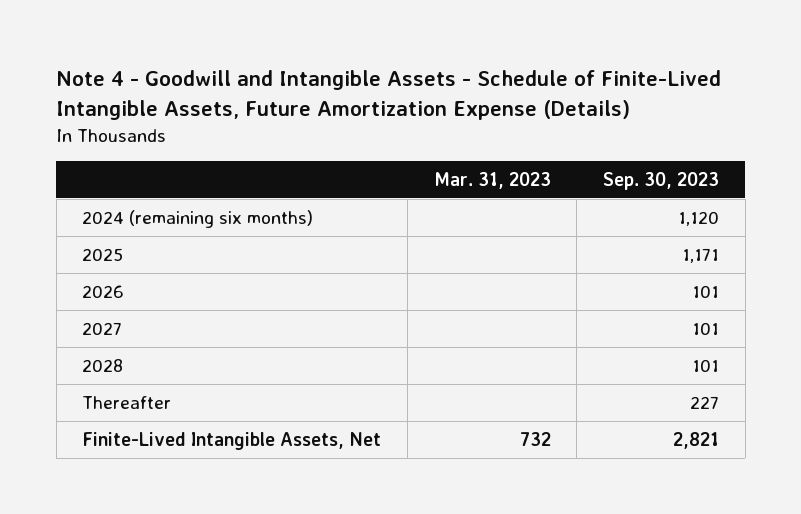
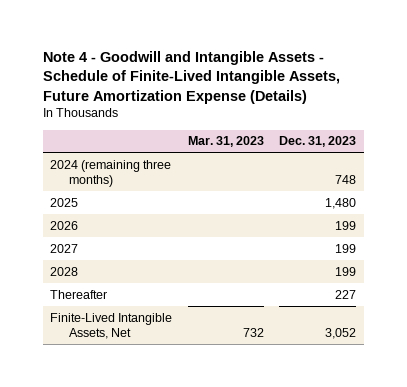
- | Mar. 31, 2023 | Sep. 30, 2023
+ | Mar. 31, 2023 | Dec. 31, 2023
- 2024 (remaining six months) | | 1,120
+ 2024 (remaining three months) | | 748

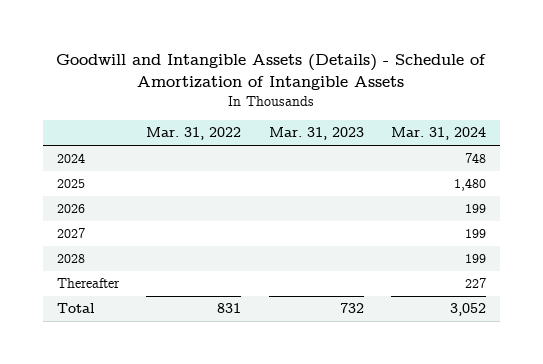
- Note 4 - Goodwill and Intangible Assets - Schedule of Finite-Lived Intangible Assets, Future Amortization Expense (Details)
+ Goodwill and Intangible Assets (Details) - Schedule of Amortization of Intangible Assets
- | Mar. 31, 2023 | Dec. 31, 2023
+ | Mar. 31, 2022 | Mar. 31, 2023 | Mar. 31, 2024
- 2024 (remaining three months) | | 748
+ 2024 | | | 748
- Finite-Lived Intangible Assets, Net | 732 | 3,052
+ Total | 831 | 732 | 3,052

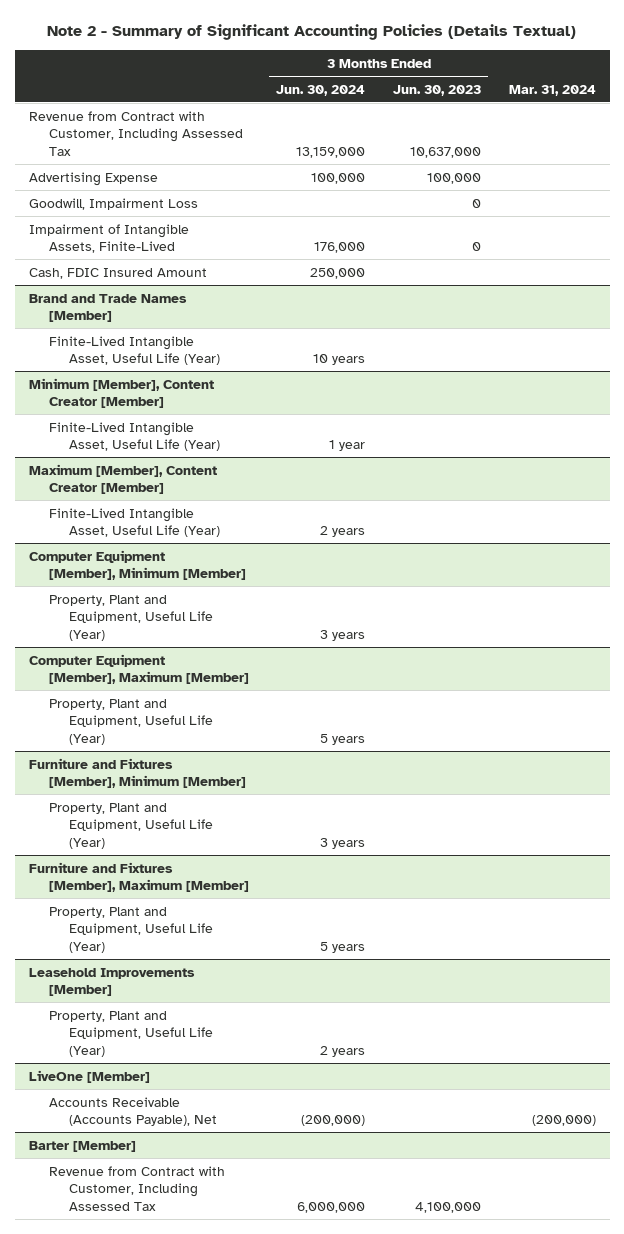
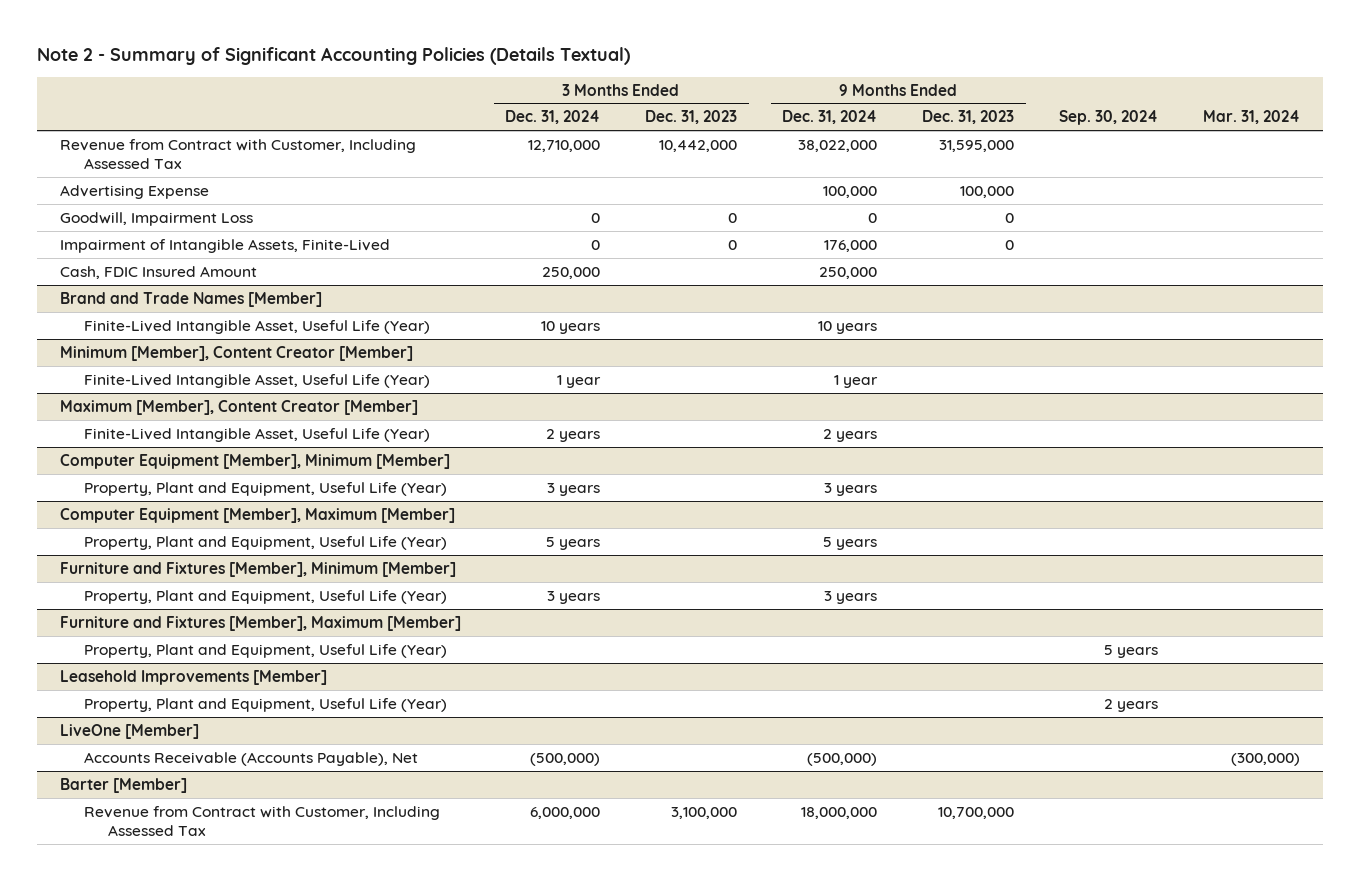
- | 3 Months Ended Jun. 30, 2024 | 3 Months Ended Jun. 30, 2023 | Mar. 31, 2024
+ | 3 Months Ended Dec. 31, 2024 | 3 Months Ended Dec. 31, 2023 | 9 Months Ended Dec. 31, 2024 | 9 Months Ended Dec. 31, 2023 | Sep. 30, 2024 | Mar. 31, 2024
@ LiveOne [Member]
- Accounts Receivable (Accounts Payable), Net | (200,000) | | (200,000)
+ Accounts Receivable (Accounts Payable), Net | (500,000) | | (500,000) | | | (300,000)

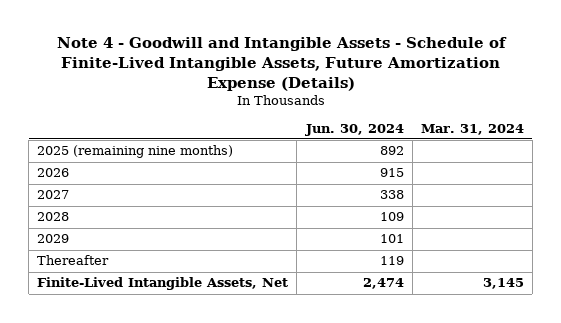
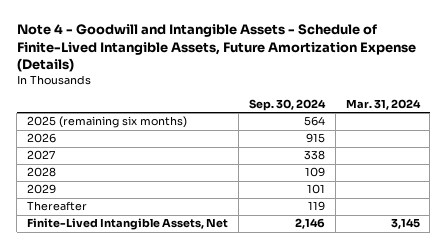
- | Jun. 30, 2024 | Mar. 31, 2024
+ | Sep. 30, 2024 | Mar. 31, 2024
- 2025 (remaining nine months) | 892 |
+ 2025 (remaining six months) | 564 |

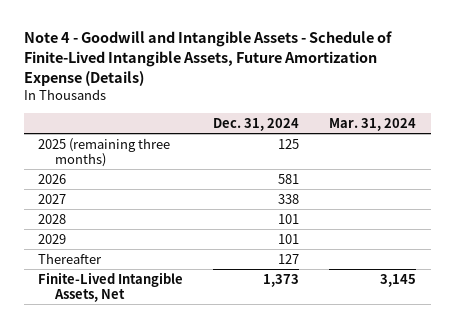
- | Sep. 30, 2024 | Mar. 31, 2024
+ | Dec. 31, 2024 | Mar. 31, 2024
- 2025 (remaining six months) | 564 |
+ 2025 (remaining three months) | 125 |

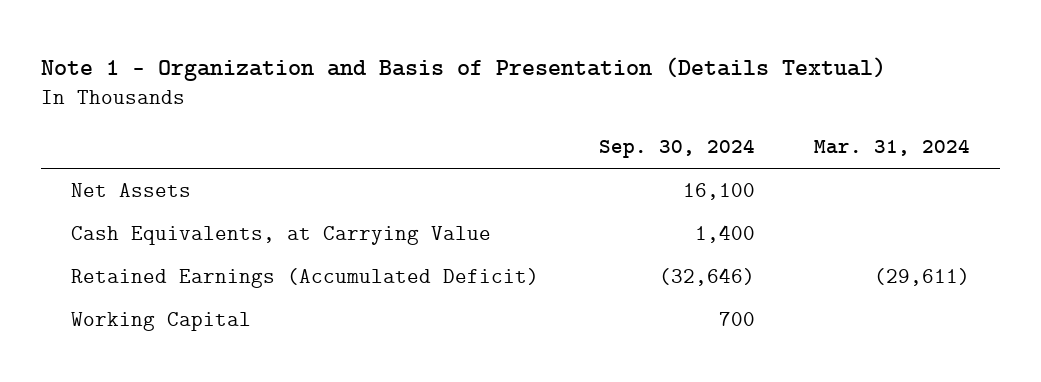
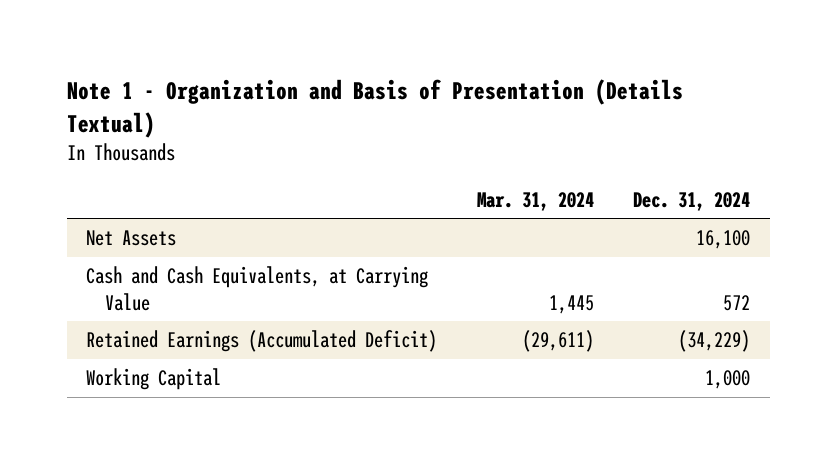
- | Sep. 30, 2024 | Mar. 31, 2024
+ | Mar. 31, 2024 | Dec. 31, 2024
- Cash Equivalents, at Carrying Value | 1,400 |
+ Cash and Cash Equivalents, at Carrying Value | 1,445 | 572

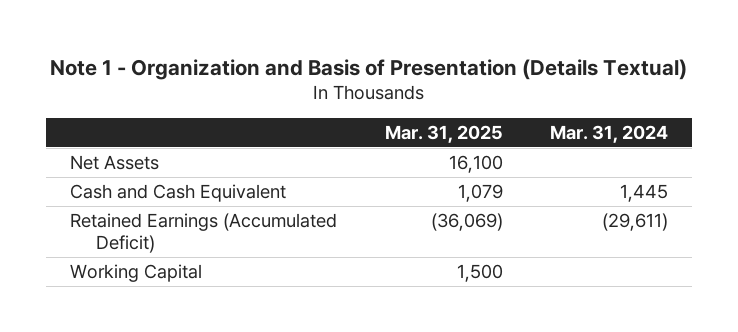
- | Mar. 31, 2024 | Dec. 31, 2024
+ | Mar. 31, 2025 | Mar. 31, 2024
- Cash and Cash Equivalents, at Carrying Value | 1,445 | 572
+ Cash and Cash Equivalent | 1,079 | 1,445

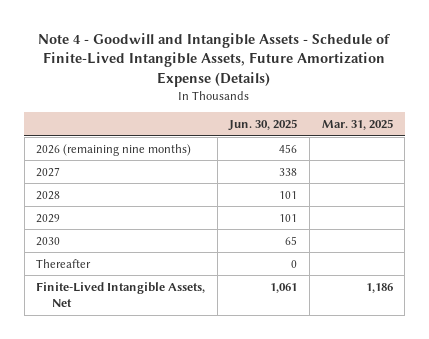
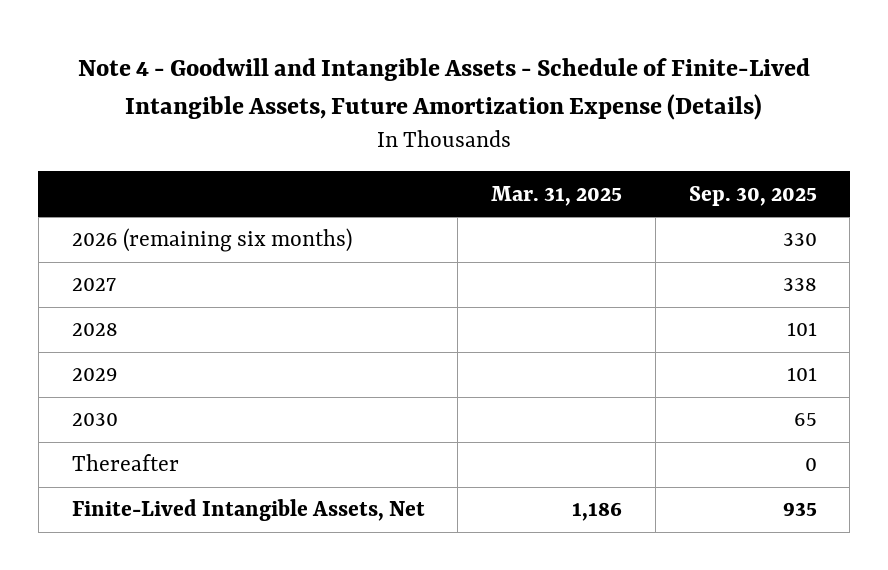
- | Jun. 30, 2025 | Mar. 31, 2025
+ | Mar. 31, 2025 | Sep. 30, 2025
- 2026 (remaining nine months) | 456 |
+ 2026 (remaining six months) | | 330

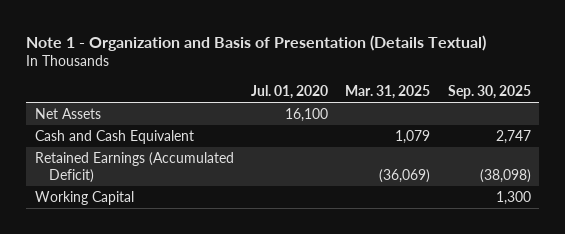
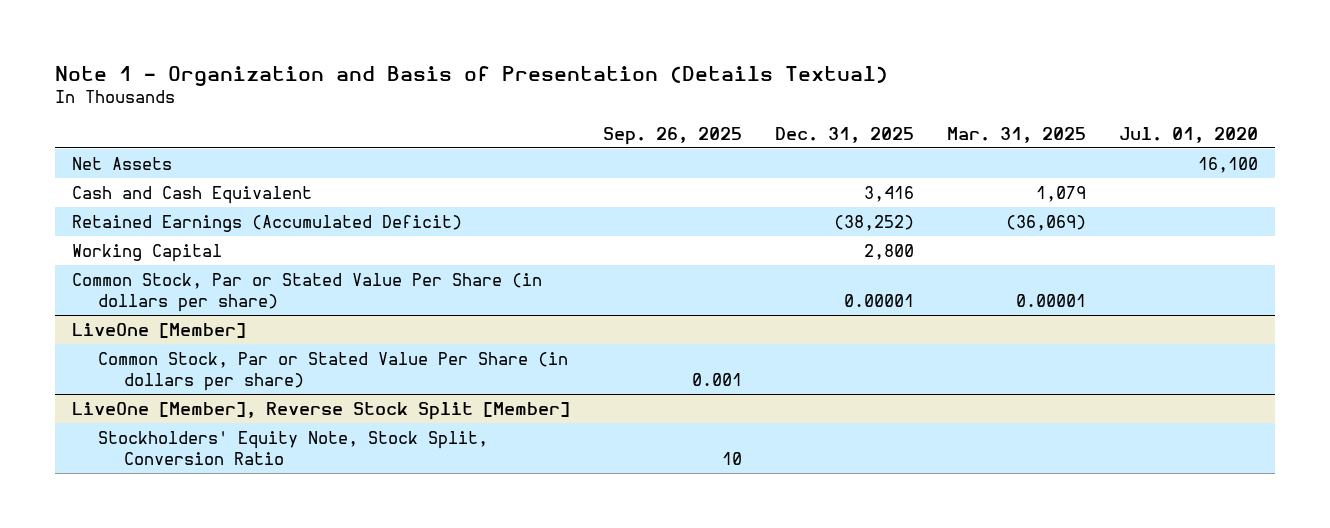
- | Jul. 01, 2020 | Mar. 31, 2025 | Sep. 30, 2025
+ | Sep. 26, 2025 | Dec. 31, 2025 | Mar. 31, 2025 | Jul. 01, 2020
+ Common Stock, Par or Stated Value Per Share (in dollars per share) | | 0.00001 | 0.00001 |
+ LiveOne [Member]
+ Common Stock, Par or Stated Value Per Share (in dollars per share) | 0.001 | | |
+ LiveOne [Member], Reverse Stock Split [Member]
+ Stockholders' Equity Note, Stock Split, Conversion Ratio | 10 | | |

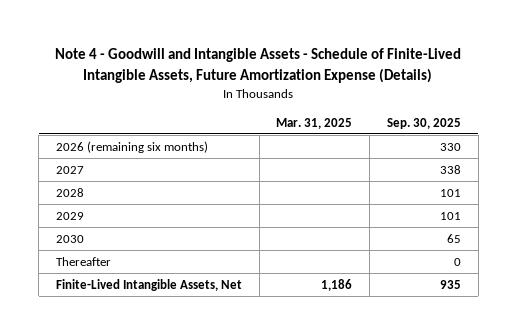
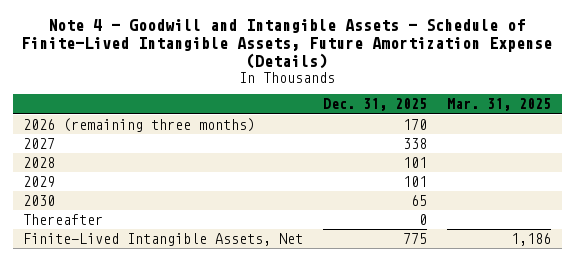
- | Mar. 31, 2025 | Sep. 30, 2025
+ | Dec. 31, 2025 | Mar. 31, 2025
- 2026 (remaining six months) | | 330
+ 2026 (remaining three months) | 170 |

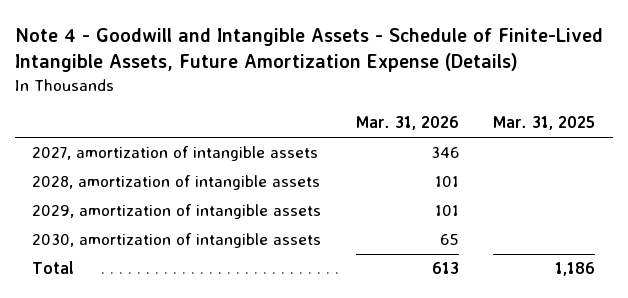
- | Dec. 31, 2025 | Mar. 31, 2025
+ | Mar. 31, 2026 | Mar. 31, 2025
- 2026 (remaining three months) | 170 |
- 2027 | 338 |
- 2028 | 101 |
- 2029 | 101 |
- 2030 | 65 |
- Thereafter | 0 |
- Finite-Lived Intangible Assets, Net | 775 | 1,186
+ 2027, amortization of intangible assets | 346 |
+ 2028, amortization of intangible assets | 101 |
+ 2029, amortization of intangible assets | 101 |
+ 2030, amortization of intangible assets | 65 |
+ Total | 613 | 1,186

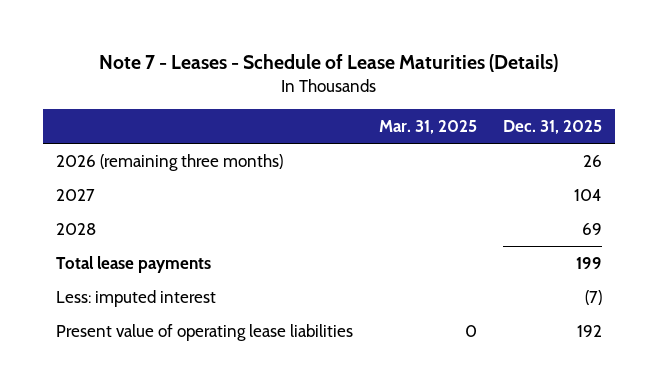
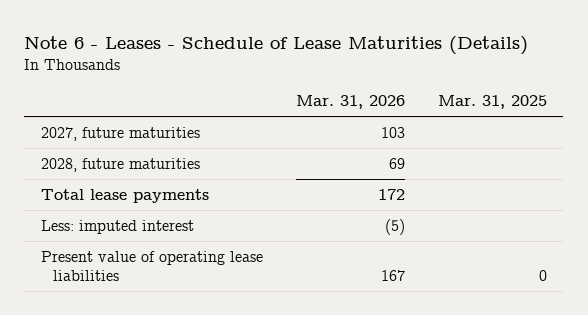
- Note 7 - Leases - Schedule of Lease Maturities (Details)
+ Note 6 - Leases - Schedule of Lease Maturities (Details)
- | Mar. 31, 2025 | Dec. 31, 2025
+ | Mar. 31, 2026 | Mar. 31, 2025
- 2026 (remaining three months) | | 26
- 2027 | | 104
- 2028 | | 69
+ 2027, future maturities | 103 |
+ 2028, future maturities | 69 |

